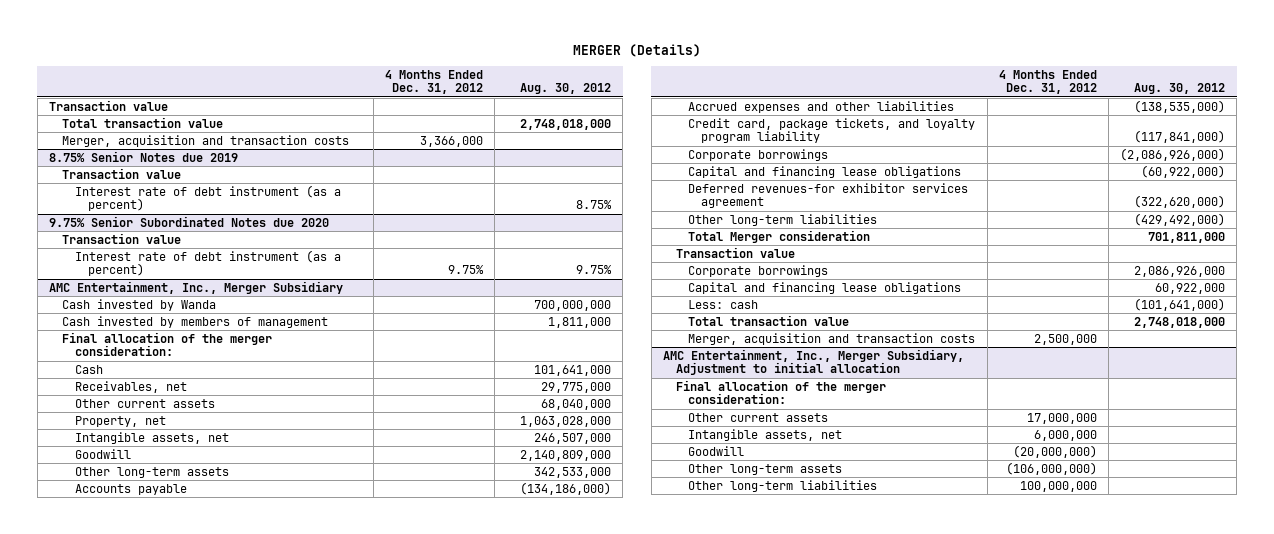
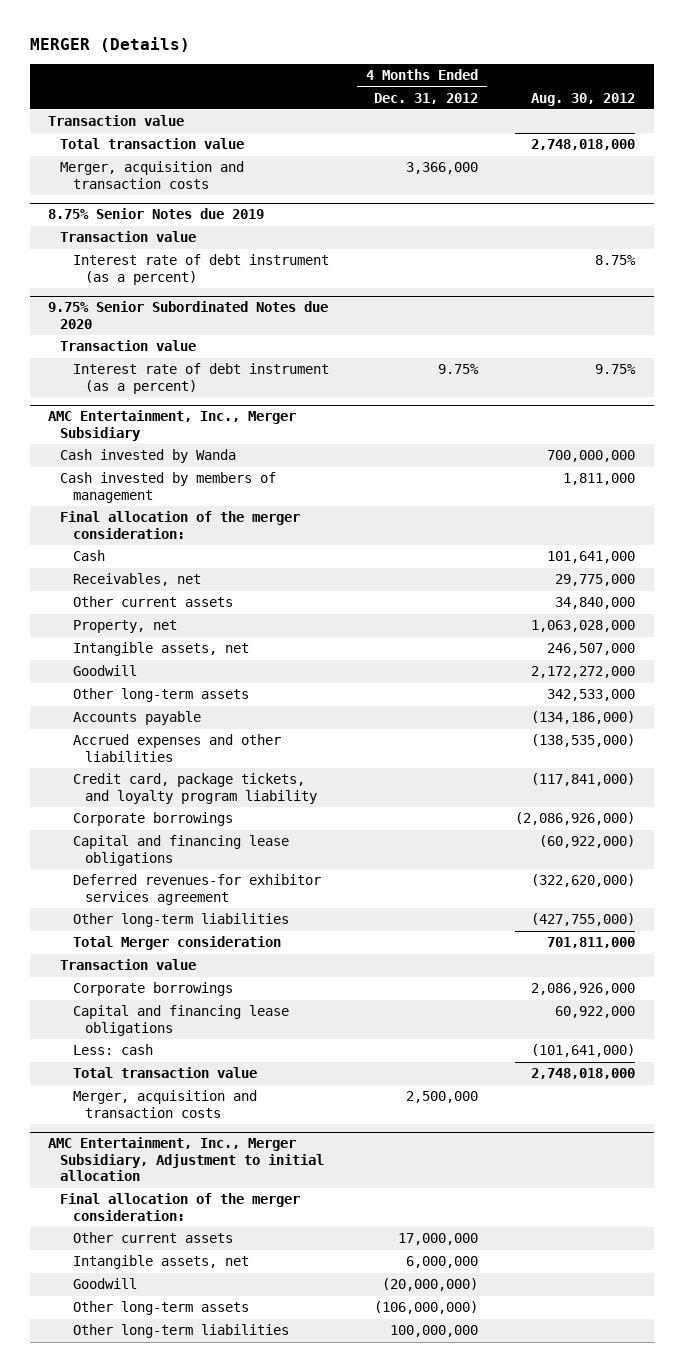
@ AMC Entertainment, Inc., Merger Subsidiary
- Other current assets | | 68,040,000
+ Other current assets | | 34,840,000
- Goodwill | | 2,140,809,000
+ Goodwill | | 2,172,272,000
- Other long-term liabilities | | (429,492,000)
+ Other long-term liabilities | | (427,755,000)

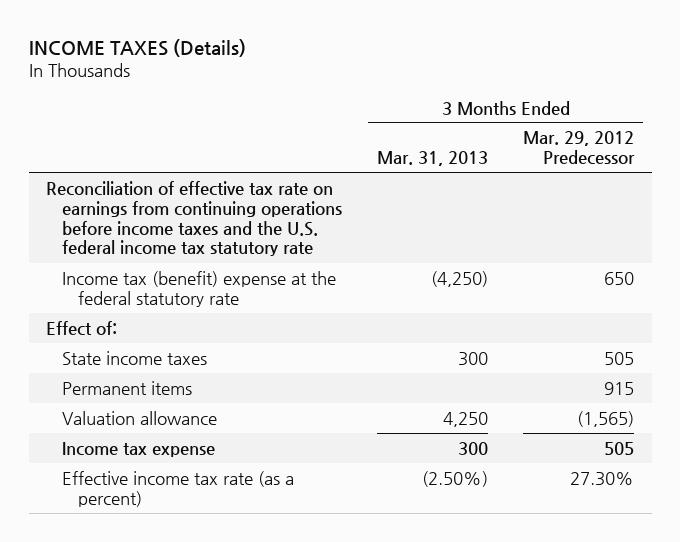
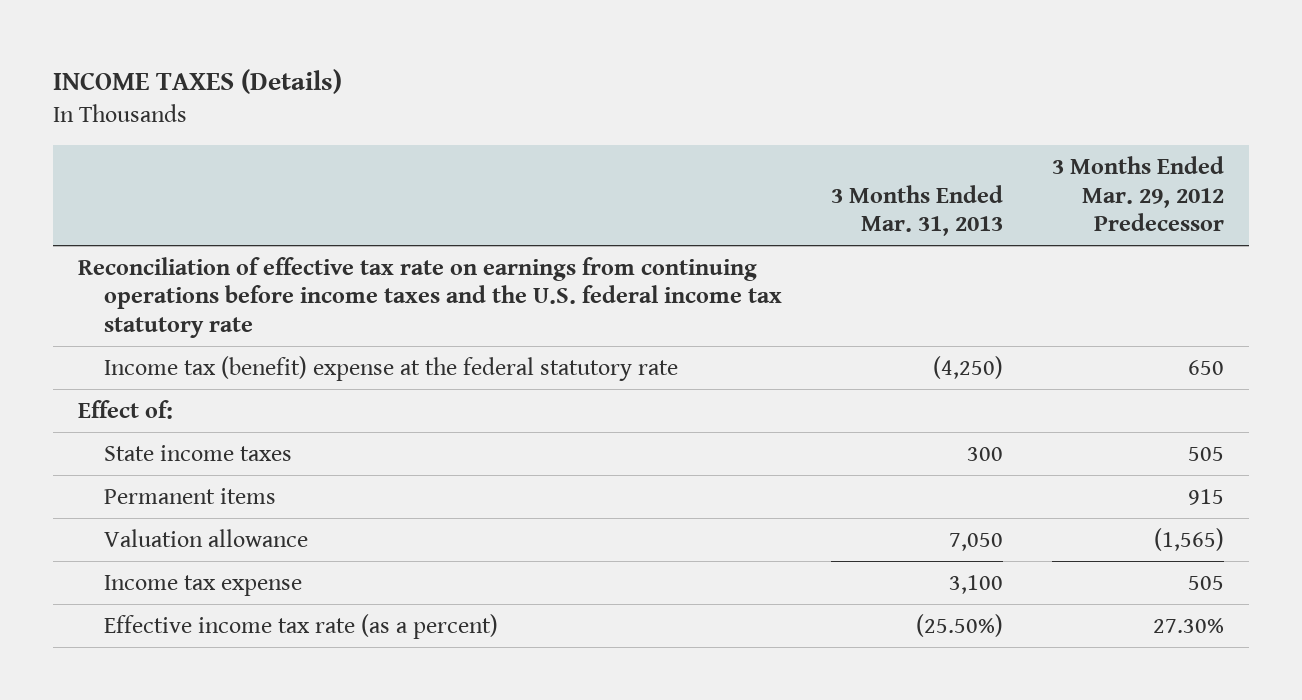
- Valuation allowance | 4,250 | (1,565)
- Income tax expense | 300 | 505
- Effective income tax rate (as a percent) | (2.50%) | 27.30%
+ Valuation allowance | 7,050 | (1,565)
+ Income tax expense | 3,100 | 505
+ Effective income tax rate (as a percent) | (25.50%) | 27.30%

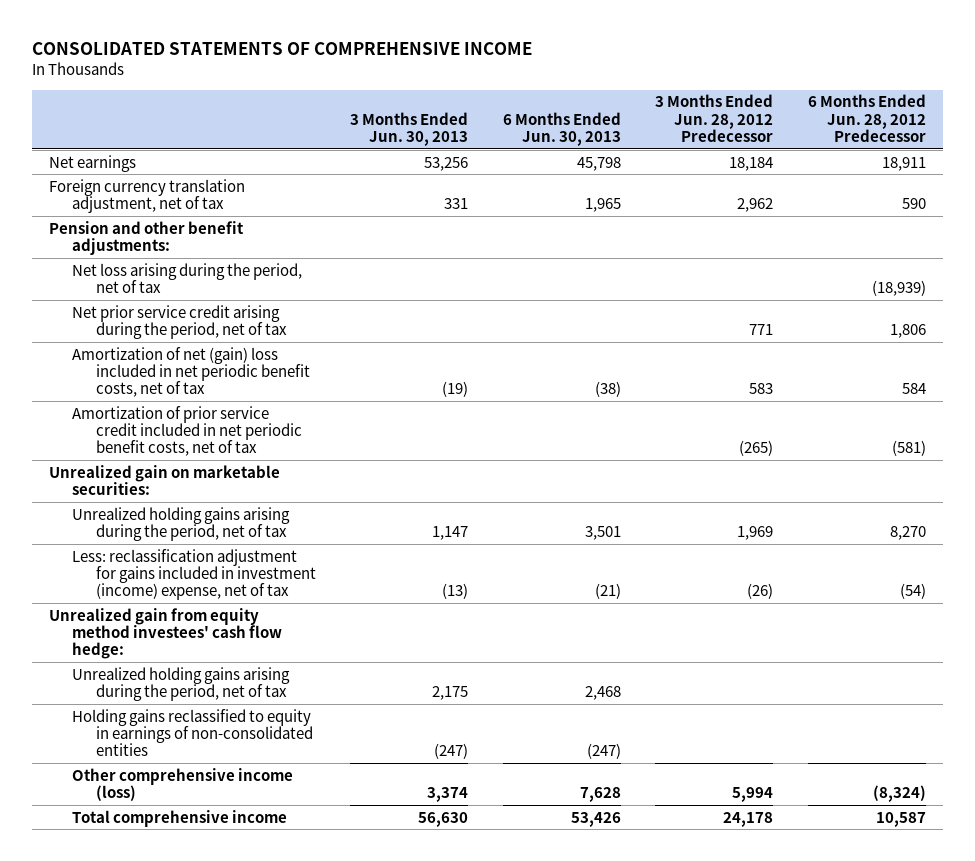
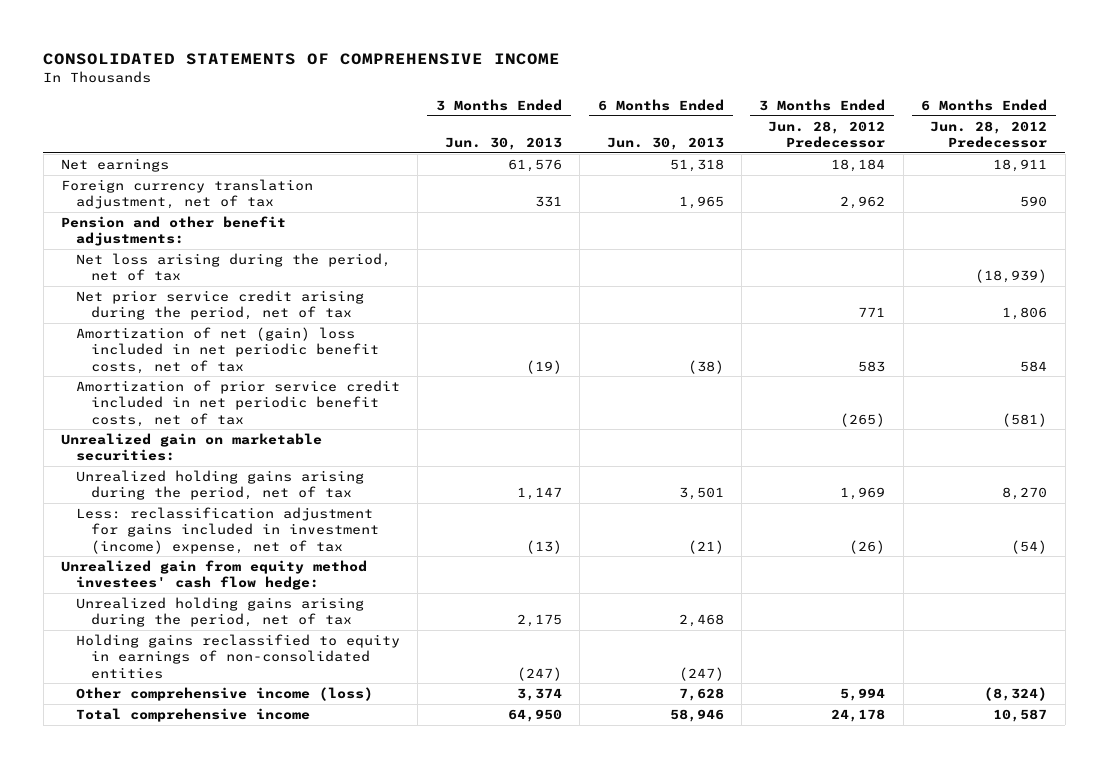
- Net earnings | 53,256 | 45,798 | 18,184 | 18,911
+ Net earnings | 61,576 | 51,318 | 18,184 | 18,911
- Total comprehensive income | 56,630 | 53,426 | 24,178 | 10,587
+ Total comprehensive income | 64,950 | 58,946 | 24,178 | 10,587

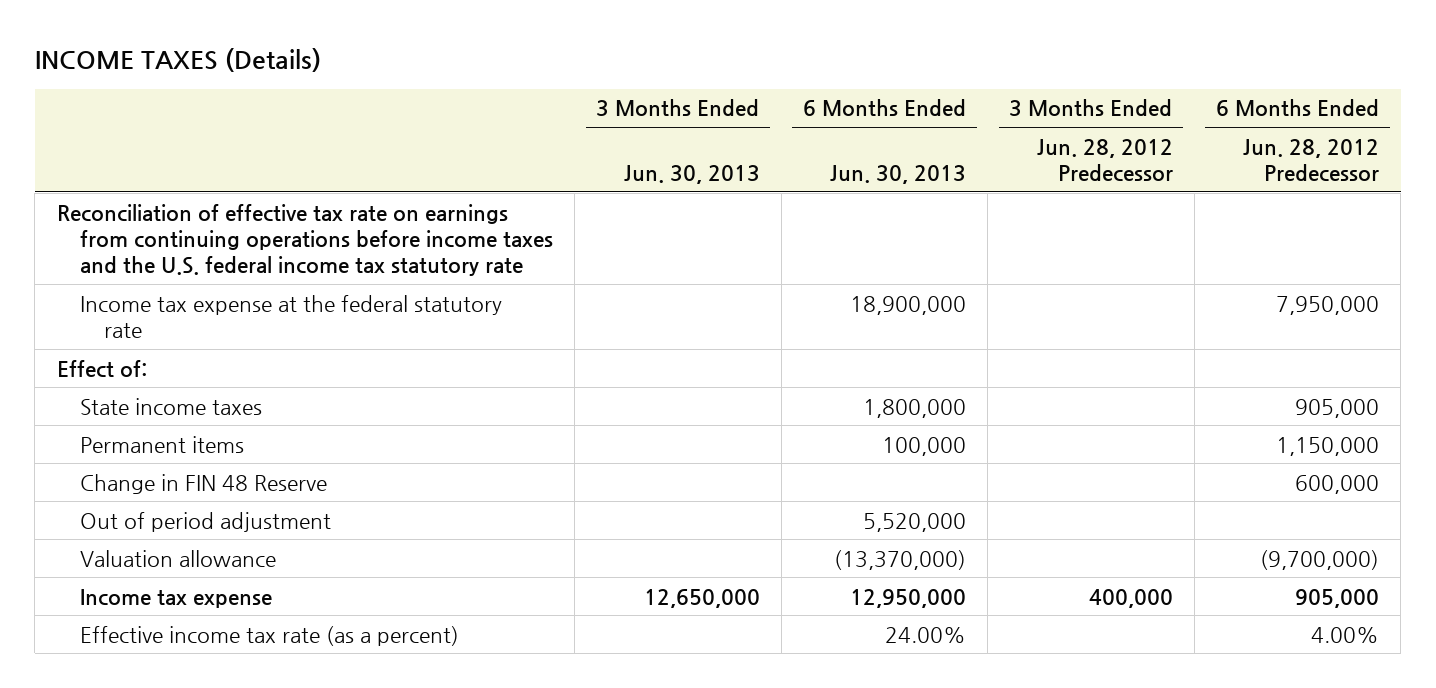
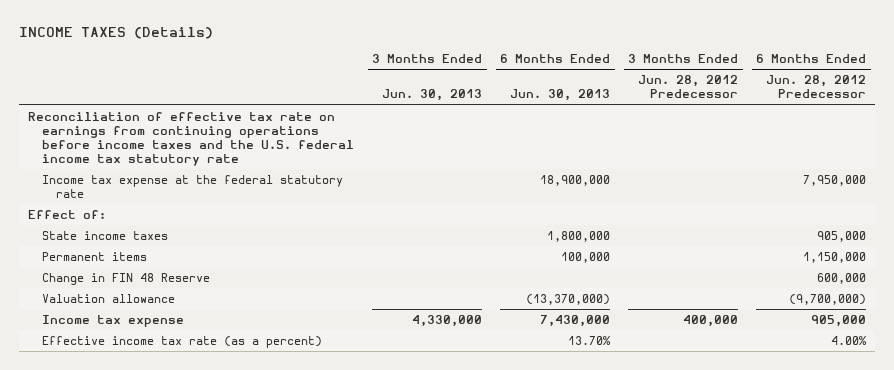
- Out of period adjustment | | 5,520,000 | |
- Income tax expense | 12,650,000 | 12,950,000 | 400,000 | 905,000
- Effective income tax rate (as a percent) | | 24.00% | | 4.00%
+ Income tax expense | 4,330,000 | 7,430,000 | 400,000 | 905,000
+ Effective income tax rate (as a percent) | | 13.70% | | 4.00%

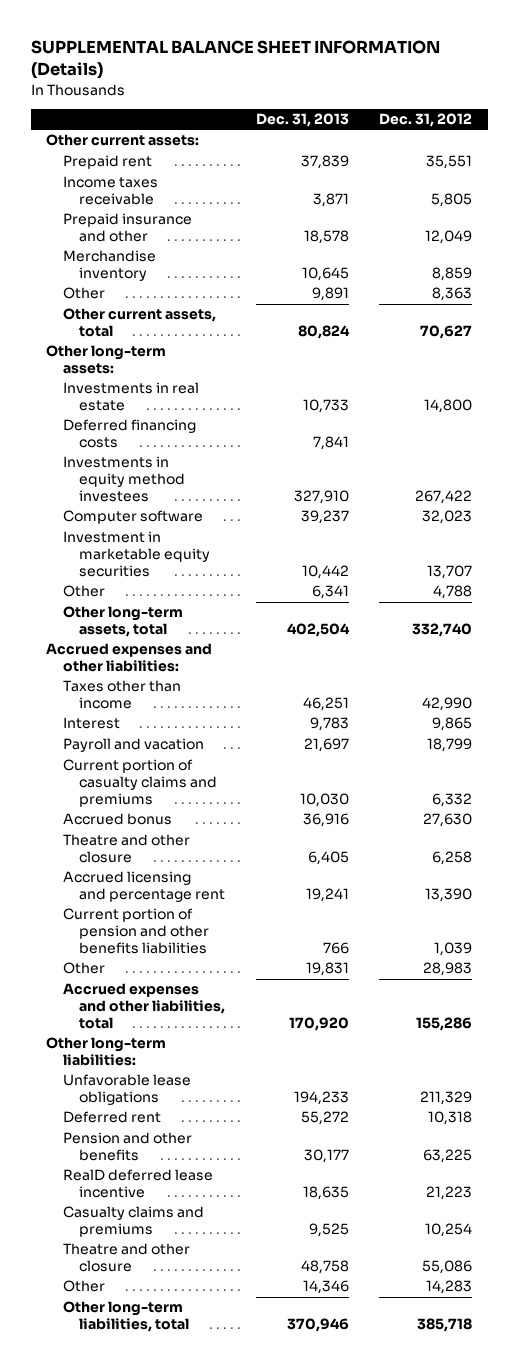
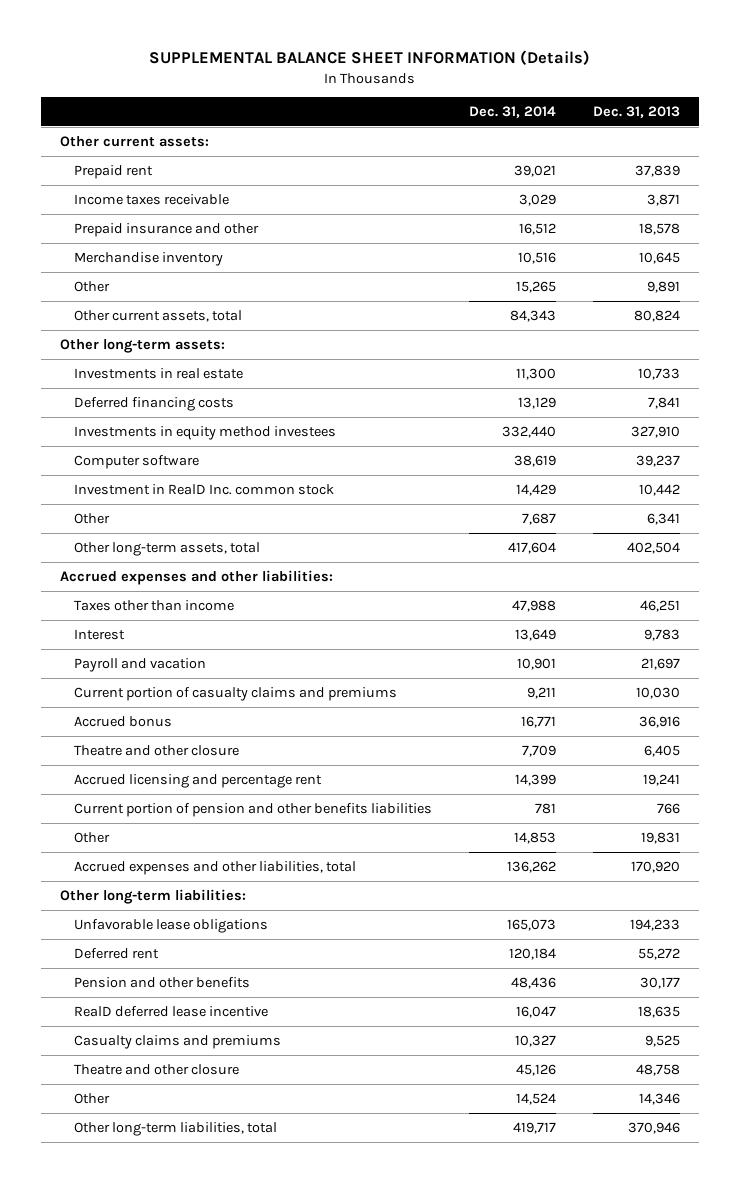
- | Dec. 31, 2013 | Dec. 31, 2012
+ | Dec. 31, 2014 | Dec. 31, 2013
- Investment in marketable equity securities | 10,442 | 13,707
+ Investment in RealD Inc. common stock | 14,429 | 10,442

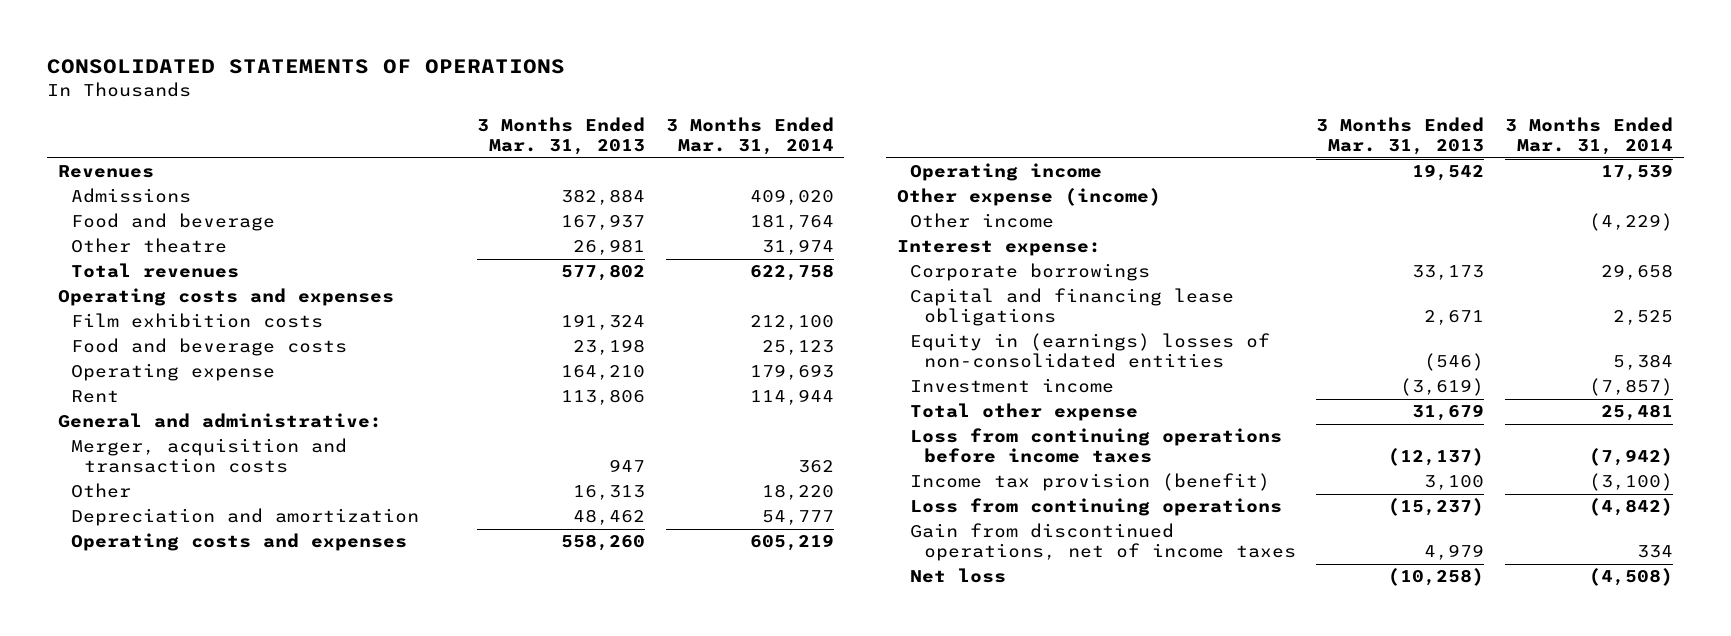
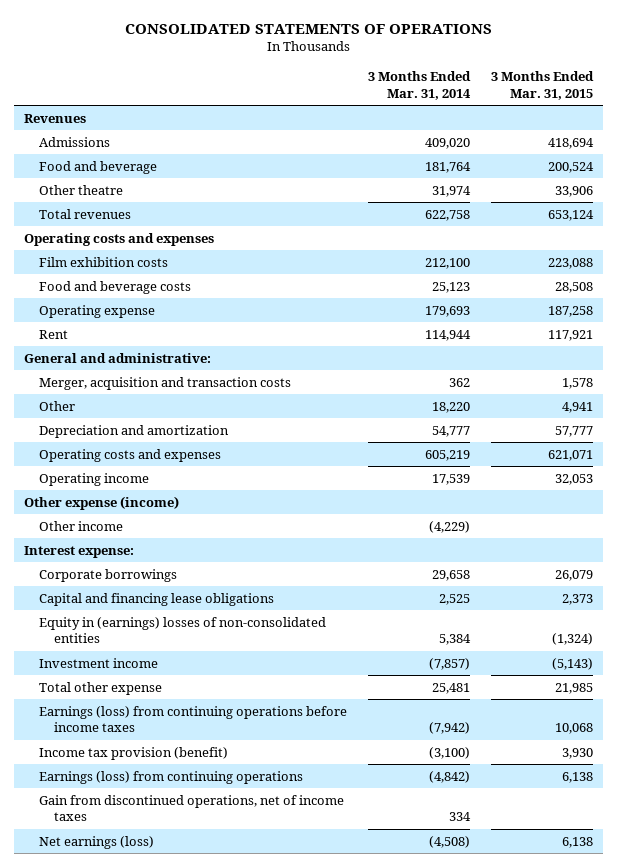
- | 3 Months Ended Mar. 31, 2013 | 3 Months Ended Mar. 31, 2014
+ | 3 Months Ended Mar. 31, 2014 | 3 Months Ended Mar. 31, 2015
- Loss from continuing operations before income taxes | (12,137) | (7,942)
+ Earnings (loss) from continuing operations before income taxes | (7,942) | 10,068
- Loss from continuing operations | (15,237) | (4,842)
+ Earnings (loss) from continuing operations | (4,842) | 6,138
- Net loss | (10,258) | (4,508)
+ Net earnings (loss) | (4,508) | 6,138

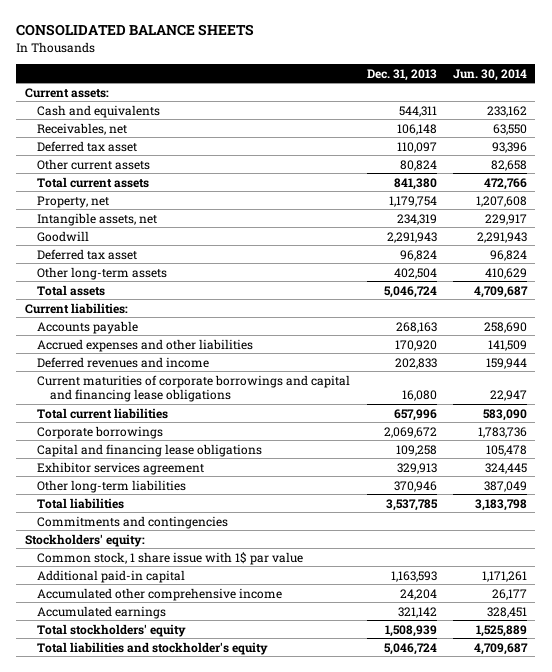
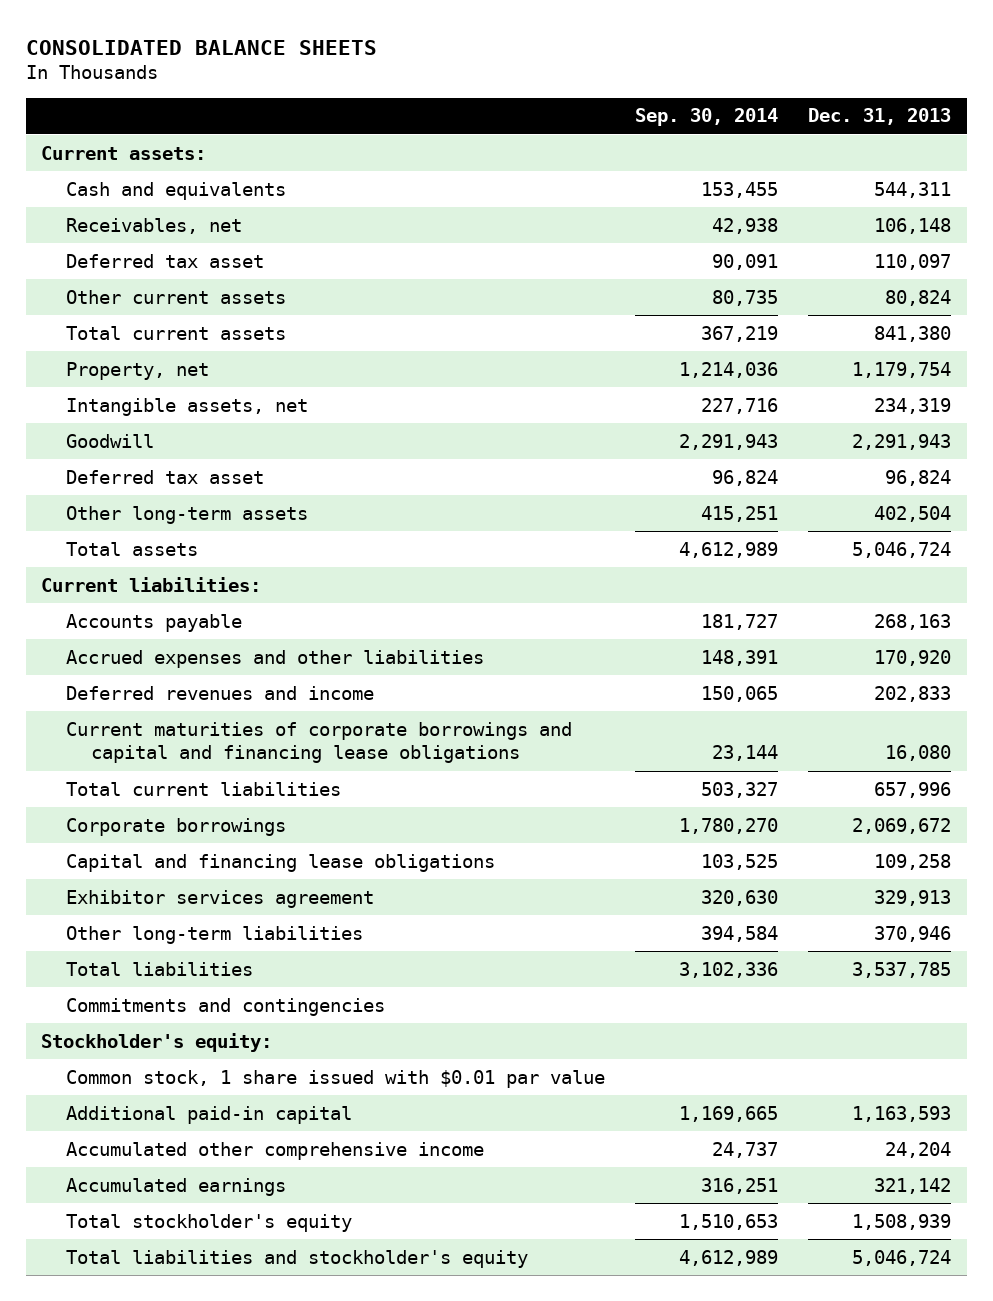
- | Dec. 31, 2013 | Jun. 30, 2014
+ | Sep. 30, 2014 | Dec. 31, 2013
- Stockholders' equity:
- Common stock, 1 share issue with 1$ par value
+ Stockholder's equity:
+ Common stock, 1 share issued with $0.01 par value
- Total stockholders' equity | 1,508,939 | 1,525,889
+ Total stockholder's equity | 1,510,653 | 1,508,939

